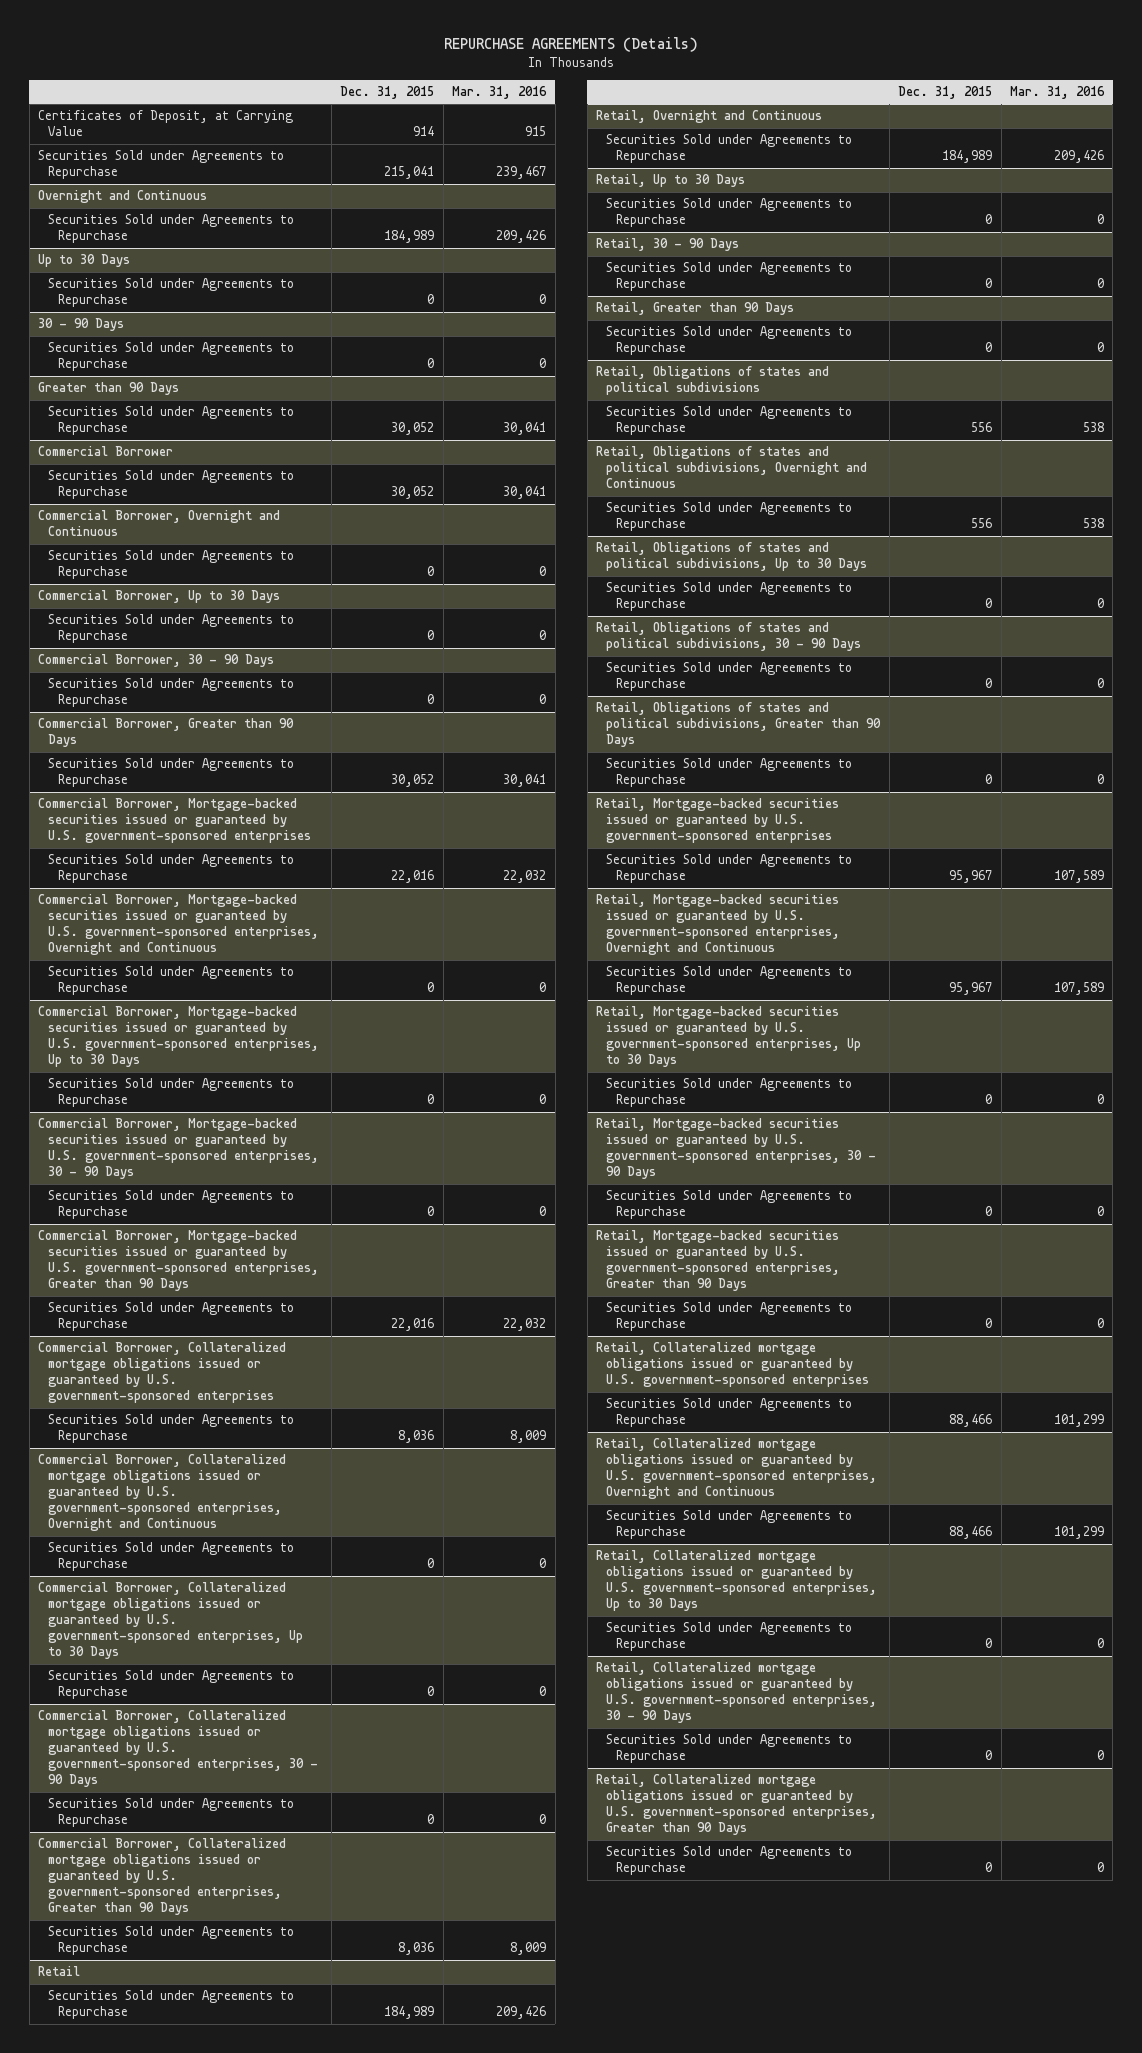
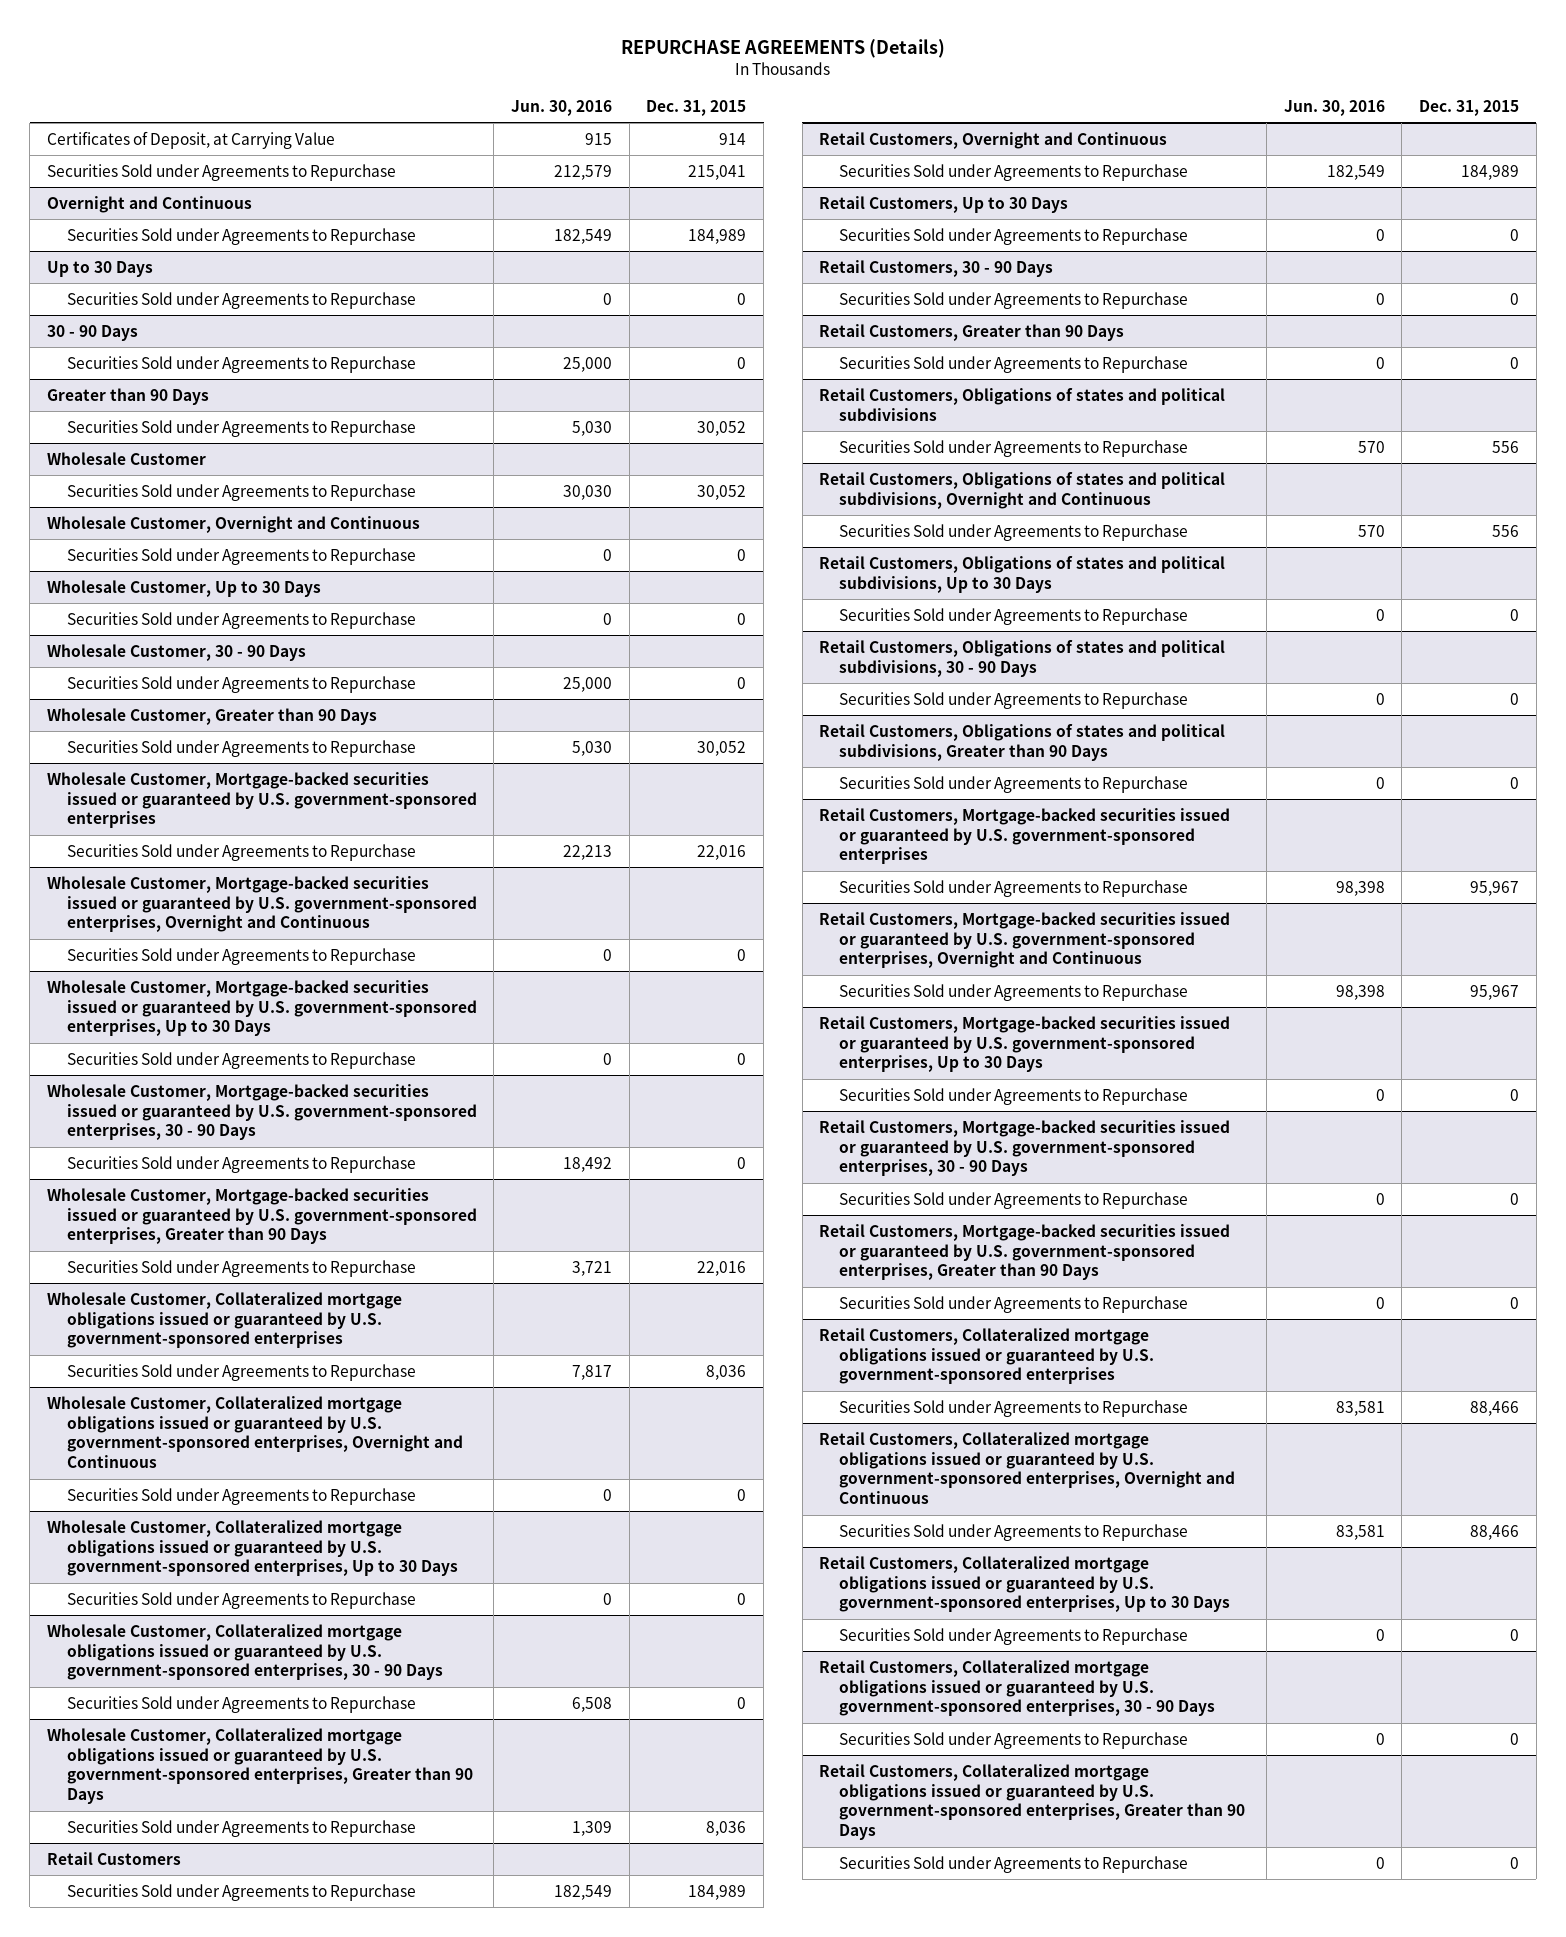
- | Dec. 31, 2015 | Mar. 31, 2016
+ | Jun. 30, 2016 | Dec. 31, 2015
- Commercial Borrower
+ Wholesale Customer
- Commercial Borrower, Overnight and Continuous
+ Wholesale Customer, Overnight and Continuous
- Commercial Borrower, Up to 30 Days
+ Wholesale Customer, Up to 30 Days
- Commercial Borrower, 30 - 90 Days
+ Wholesale Customer, 30 - 90 Days
- Commercial Borrower, Greater than 90 Days
+ Wholesale Customer, Greater than 90 Days
- Commercial Borrower, Mortgage-backed securities issued or guaranteed by U.S. government-sponsored enterprises
+ Wholesale Customer, Mortgage-backed securities issued or guaranteed by U.S. government-sponsored enterprises
- Commercial Borrower, Mortgage-backed securities issued or guaranteed by U.S. government-sponsored enterprises, Overnight and Continuous
+ Wholesale Customer, Mortgage-backed securities issued or guaranteed by U.S. government-sponsored enterprises, Overnight and Continuous
- Commercial Borrower, Mortgage-backed securities issued or guaranteed by U.S. government-sponsored enterprises, Up to 30 Days
+ Wholesale Customer, Mortgage-backed securities issued or guaranteed by U.S. government-sponsored enterprises, Up to 30 Days
- Commercial Borrower, Mortgage-backed securities issued or guaranteed by U.S. government-sponsored enterprises, 30 - 90 Days
+ Wholesale Customer, Mortgage-backed securities issued or guaranteed by U.S. government-sponsored enterprises, 30 - 90 Days
- Commercial Borrower, Mortgage-backed securities issued or guaranteed by U.S. government-sponsored enterprises, Greater than 90 Days
+ Wholesale Customer, Mortgage-backed securities issued or guaranteed by U.S. government-sponsored enterprises, Greater than 90 Days
- Commercial Borrower, Collateralized mortgage obligations issued or guaranteed by U.S. government-sponsored enterprises
+ Wholesale Customer, Collateralized mortgage obligations issued or guaranteed by U.S. government-sponsored enterprises
- Commercial Borrower, Collateralized mortgage obligations issued or guaranteed by U.S. government-sponsored enterprises, Overnight and Continuous
+ Wholesale Customer, Collateralized mortgage obligations issued or guaranteed by U.S. government-sponsored enterprises, Overnight and Continuous
- Commercial Borrower, Collateralized mortgage obligations issued or guaranteed by U.S. government-sponsored enterprises, Up to 30 Days
+ Wholesale Customer, Collateralized mortgage obligations issued or guaranteed by U.S. government-sponsored enterprises, Up to 30 Days
- Commercial Borrower, Collateralized mortgage obligations issued or guaranteed by U.S. government-sponsored enterprises, 30 - 90 Days
+ Wholesale Customer, Collateralized mortgage obligations issued or guaranteed by U.S. government-sponsored enterprises, 30 - 90 Days
- Commercial Borrower, Collateralized mortgage obligations issued or guaranteed by U.S. government-sponsored enterprises, Greater than 90 Days
+ Wholesale Customer, Collateralized mortgage obligations issued or guaranteed by U.S. government-sponsored enterprises, Greater than 90 Days
- Retail
+ Retail Customers
- Retail, Overnight and Continuous
+ Retail Customers, Overnight and Continuous
- Retail, Up to 30 Days
+ Retail Customers, Up to 30 Days
- Retail, 30 - 90 Days
+ Retail Customers, 30 - 90 Days
- Retail, Greater than 90 Days
+ Retail Customers, Greater than 90 Days
- Retail, Obligations of states and political subdivisions
+ Retail Customers, Obligations of states and political subdivisions
- Retail, Obligations of states and political subdivisions, Overnight and Continuous
+ Retail Customers, Obligations of states and political subdivisions, Overnight and Continuous
- Retail, Obligations of states and political subdivisions, Up to 30 Days
+ Retail Customers, Obligations of states and political subdivisions, Up to 30 Days
- Retail, Obligations of states and political subdivisions, 30 - 90 Days
+ Retail Customers, Obligations of states and political subdivisions, 30 - 90 Days
- Retail, Obligations of states and political subdivisions, Greater than 90 Days
+ Retail Customers, Obligations of states and political subdivisions, Greater than 90 Days
- Retail, Mortgage-backed securities issued or guaranteed by U.S. government-sponsored enterprises
+ Retail Customers, Mortgage-backed securities issued or guaranteed by U.S. government-sponsored enterprises
- Retail, Mortgage-backed securities issued or guaranteed by U.S. government-sponsored enterprises, Overnight and Continuous
+ Retail Customers, Mortgage-backed securities issued or guaranteed by U.S. government-sponsored enterprises, Overnight and Continuous
- Retail, Mortgage-backed securities issued or guaranteed by U.S. government-sponsored enterprises, Up to 30 Days
+ Retail Customers, Mortgage-backed securities issued or guaranteed by U.S. government-sponsored enterprises, Up to 30 Days
- Retail, Mortgage-backed securities issued or guaranteed by U.S. government-sponsored enterprises, 30 - 90 Days
+ Retail Customers, Mortgage-backed securities issued or guaranteed by U.S. government-sponsored enterprises, 30 - 90 Days
- Retail, Mortgage-backed securities issued or guaranteed by U.S. government-sponsored enterprises, Greater than 90 Days
+ Retail Customers, Mortgage-backed securities issued or guaranteed by U.S. government-sponsored enterprises, Greater than 90 Days
- Retail, Collateralized mortgage obligations issued or guaranteed by U.S. government-sponsored enterprises
+ Retail Customers, Collateralized mortgage obligations issued or guaranteed by U.S. government-sponsored enterprises
- Retail, Collateralized mortgage obligations issued or guaranteed by U.S. government-sponsored enterprises, Overnight and Continuous
+ Retail Customers, Collateralized mortgage obligations issued or guaranteed by U.S. government-sponsored enterprises, Overnight and Continuous
- Retail, Collateralized mortgage obligations issued or guaranteed by U.S. government-sponsored enterprises, Up to 30 Days
+ Retail Customers, Collateralized mortgage obligations issued or guaranteed by U.S. government-sponsored enterprises, Up to 30 Days
- Retail, Collateralized mortgage obligations issued or guaranteed by U.S. government-sponsored enterprises, 30 - 90 Days
+ Retail Customers, Collateralized mortgage obligations issued or guaranteed by U.S. government-sponsored enterprises, 30 - 90 Days
- Retail, Collateralized mortgage obligations issued or guaranteed by U.S. government-sponsored enterprises, Greater than 90 Days
+ Retail Customers, Collateralized mortgage obligations issued or guaranteed by U.S. government-sponsored enterprises, Greater than 90 Days

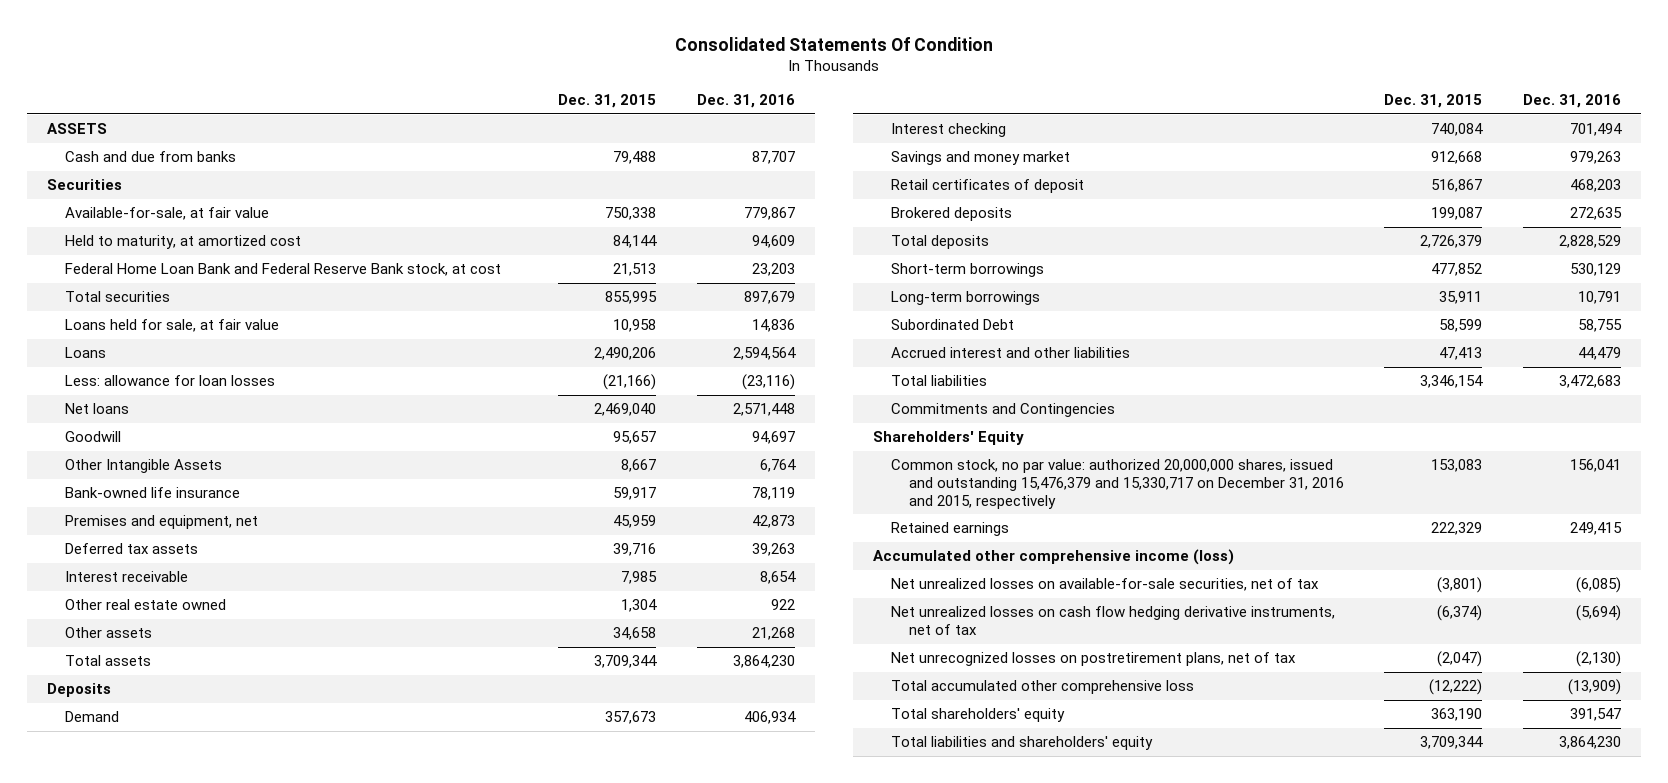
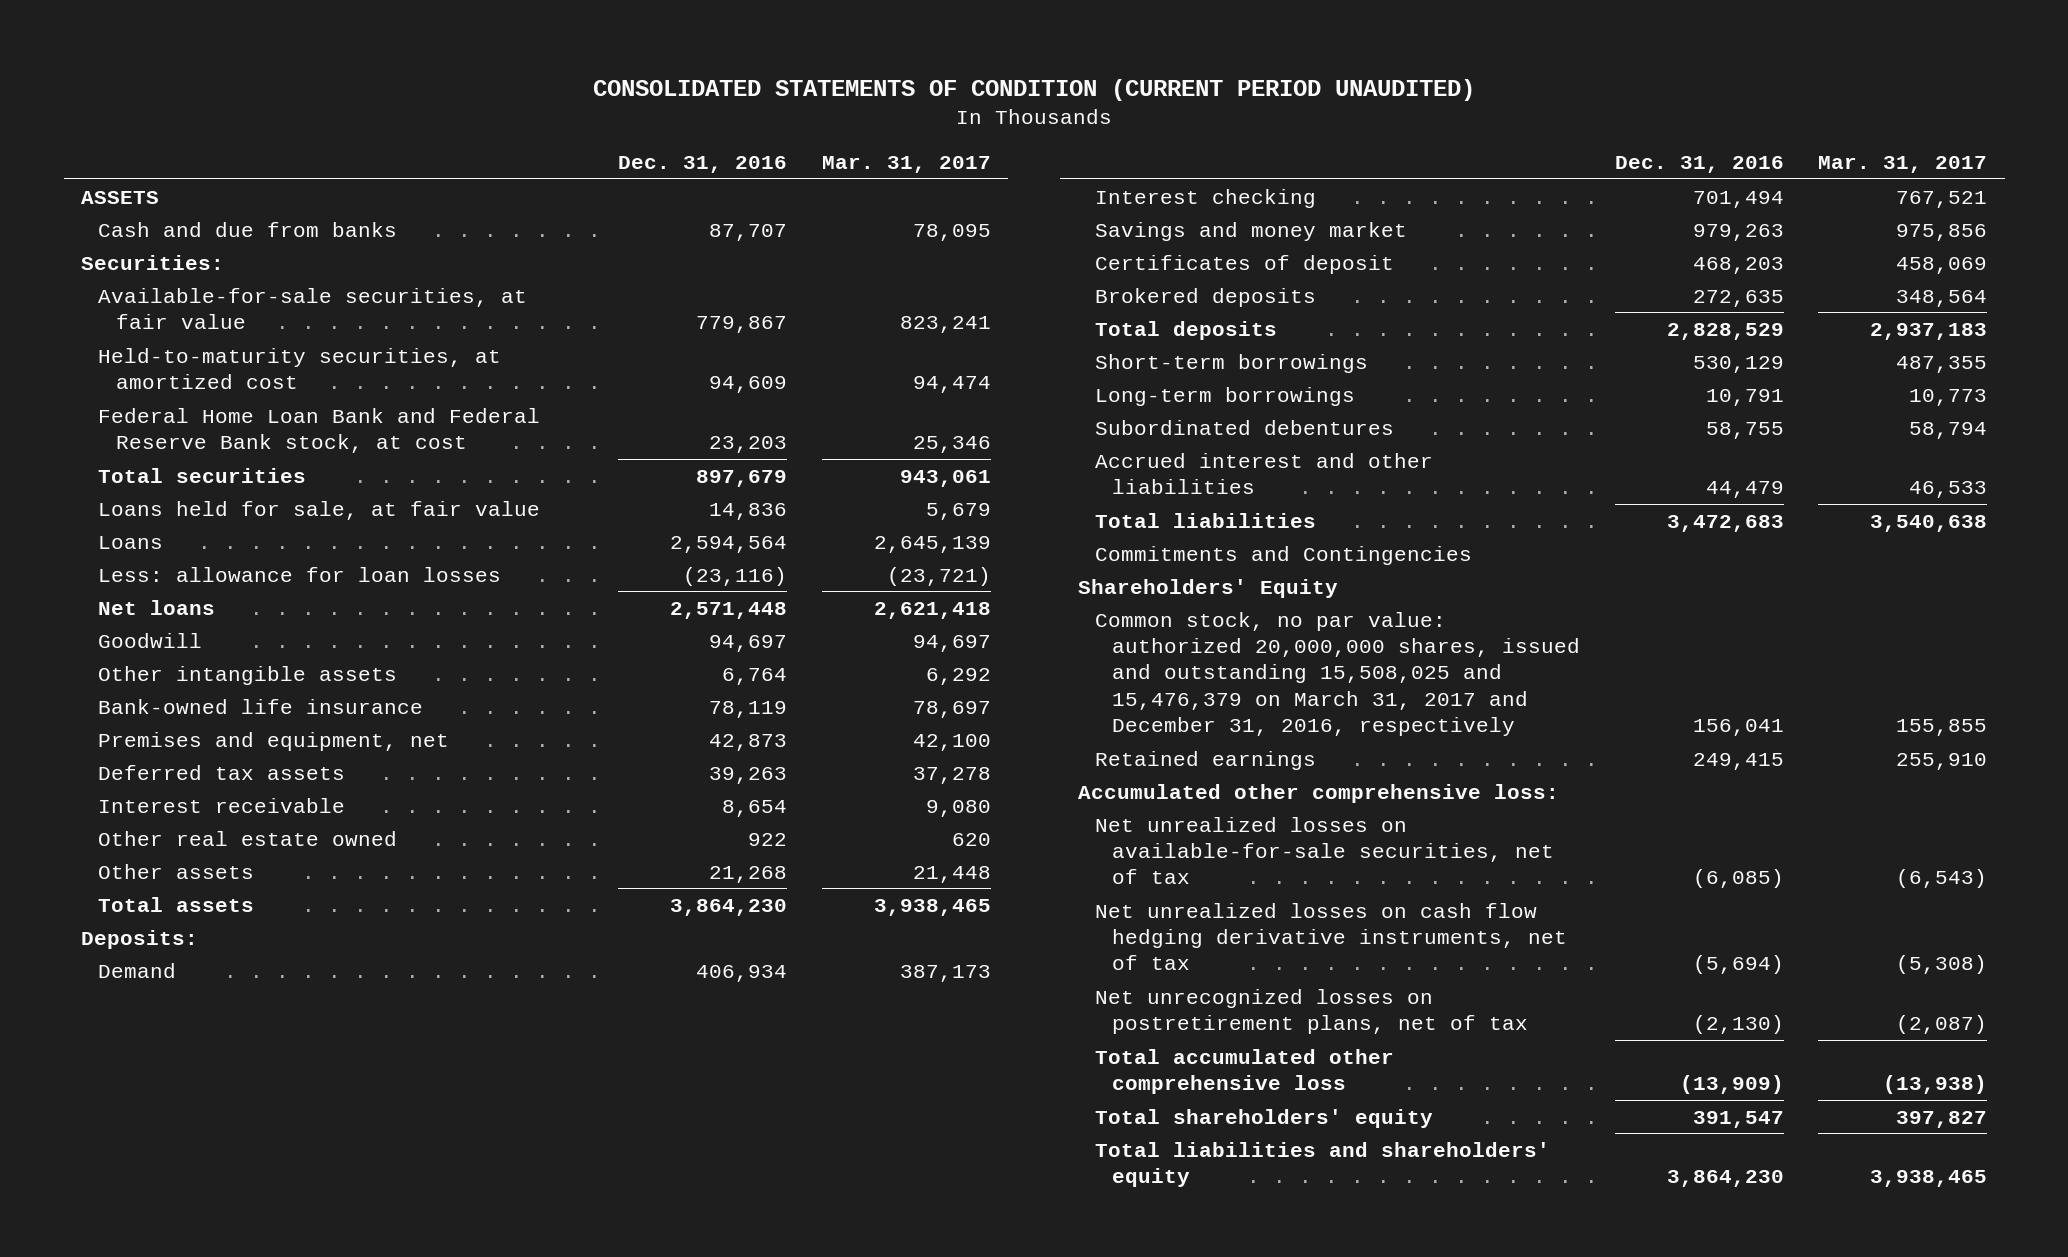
- Consolidated Statements Of Condition
+ CONSOLIDATED STATEMENTS OF CONDITION (CURRENT PERIOD UNAUDITED)
- | Dec. 31, 2015 | Dec. 31, 2016
+ | Dec. 31, 2016 | Mar. 31, 2017
- Securities
- Available-for-sale, at fair value | 750,338 | 779,867
- Held to maturity, at amortized cost | 84,144 | 94,609
+ Securities:
+ Available-for-sale securities, at fair value | 779,867 | 823,241
+ Held-to-maturity securities, at amortized cost | 94,609 | 94,474
- Other Intangible Assets | 8,667 | 6,764
+ Other intangible assets | 6,764 | 6,292
- Deposits
+ Deposits:
- Retail certificates of deposit | 516,867 | 468,203
+ Certificates of deposit | 468,203 | 458,069
- Subordinated Debt | 58,599 | 58,755
+ Subordinated debentures | 58,755 | 58,794
- Common stock, no par value: authorized 20,000,000 shares, issued and outstanding 15,476,379 and 15,330,717 on December 31, 2016 and 2015, respectively | 153,083 | 156,041
+ Common stock, no par value: authorized 20,000,000 shares, issued and outstanding 15,508,025 and 15,476,379 on March 31, 2017 and December 31, 2016, respectively | 156,041 | 155,855
- Accumulated other comprehensive income (loss)
+ Accumulated other comprehensive loss:

